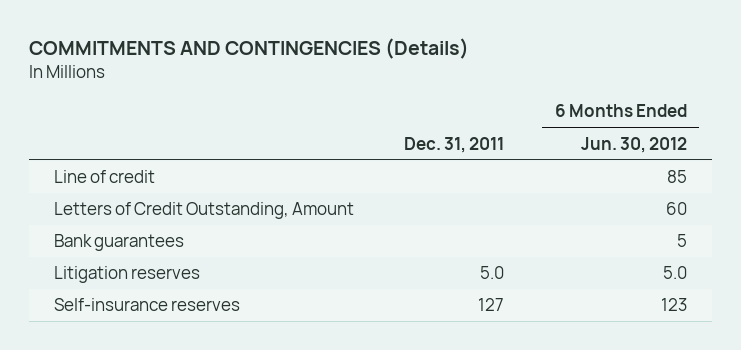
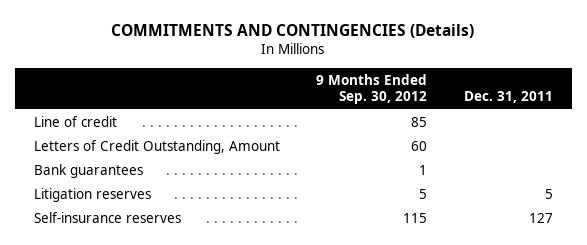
- | Dec. 31, 2011 | 6 Months Ended Jun. 30, 2012
+ | 9 Months Ended Sep. 30, 2012 | Dec. 31, 2011
- Litigation reserves | 5.0 | 5.0
+ Litigation reserves | 5 | 5

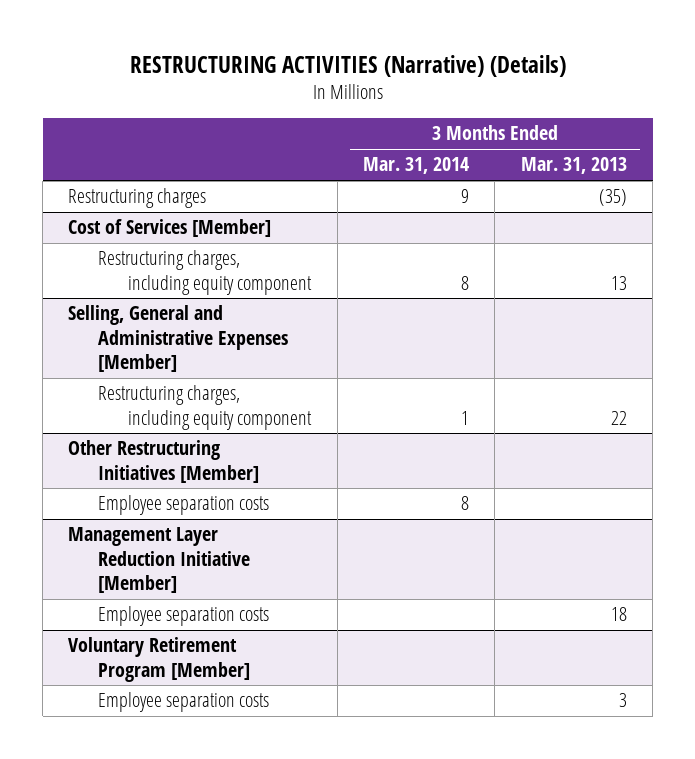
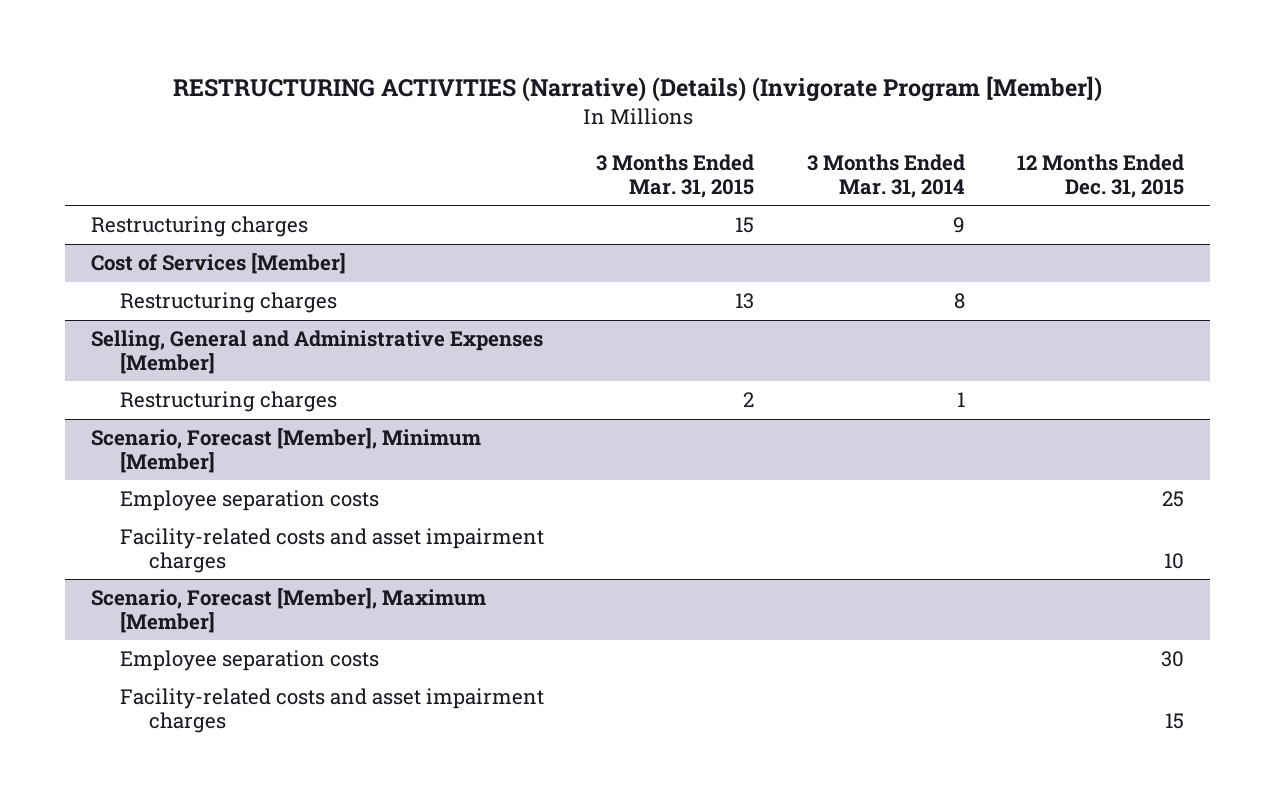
- RESTRUCTURING ACTIVITIES (Narrative) (Details)
+ RESTRUCTURING ACTIVITIES (Narrative) (Details) (Invigorate Program [Member])
- | 3 Months Ended Mar. 31, 2014 | 3 Months Ended Mar. 31, 2013
+ | 3 Months Ended Mar. 31, 2015 | 3 Months Ended Mar. 31, 2014 | 12 Months Ended Dec. 31, 2015
@ Cost of Services [Member]
- Restructuring charges, including equity component | 8 | 13
+ Restructuring charges | 13 | 8 |
@ Selling, General and Administrative Expenses [Member]
- Restructuring charges, including equity component | 1 | 22
- Other Restructuring Initiatives [Member]
- Employee separation costs | 8 |
- Management Layer Reduction Initiative [Member]
- Employee separation costs | | 18
- Voluntary Retirement Program [Member]
- Employee separation costs | | 3
@ Selling, General and Administrative Expenses [Member]
+ Restructuring charges | 2 | 1 |
+ Scenario, Forecast [Member], Minimum [Member]
+ Employee separation costs | | | 25
+ Facility-related costs and asset impairment charges | | | 10
+ Scenario, Forecast [Member], Maximum [Member]
+ Employee separation costs | | | 30
+ Facility-related costs and asset impairment charges | | | 15

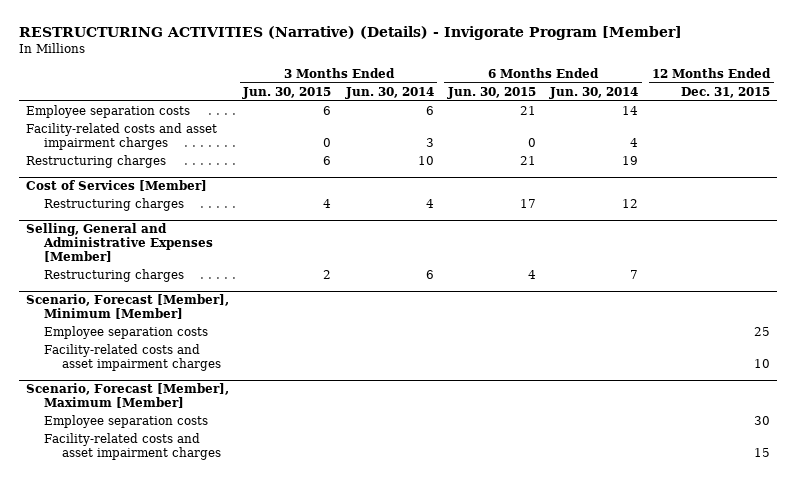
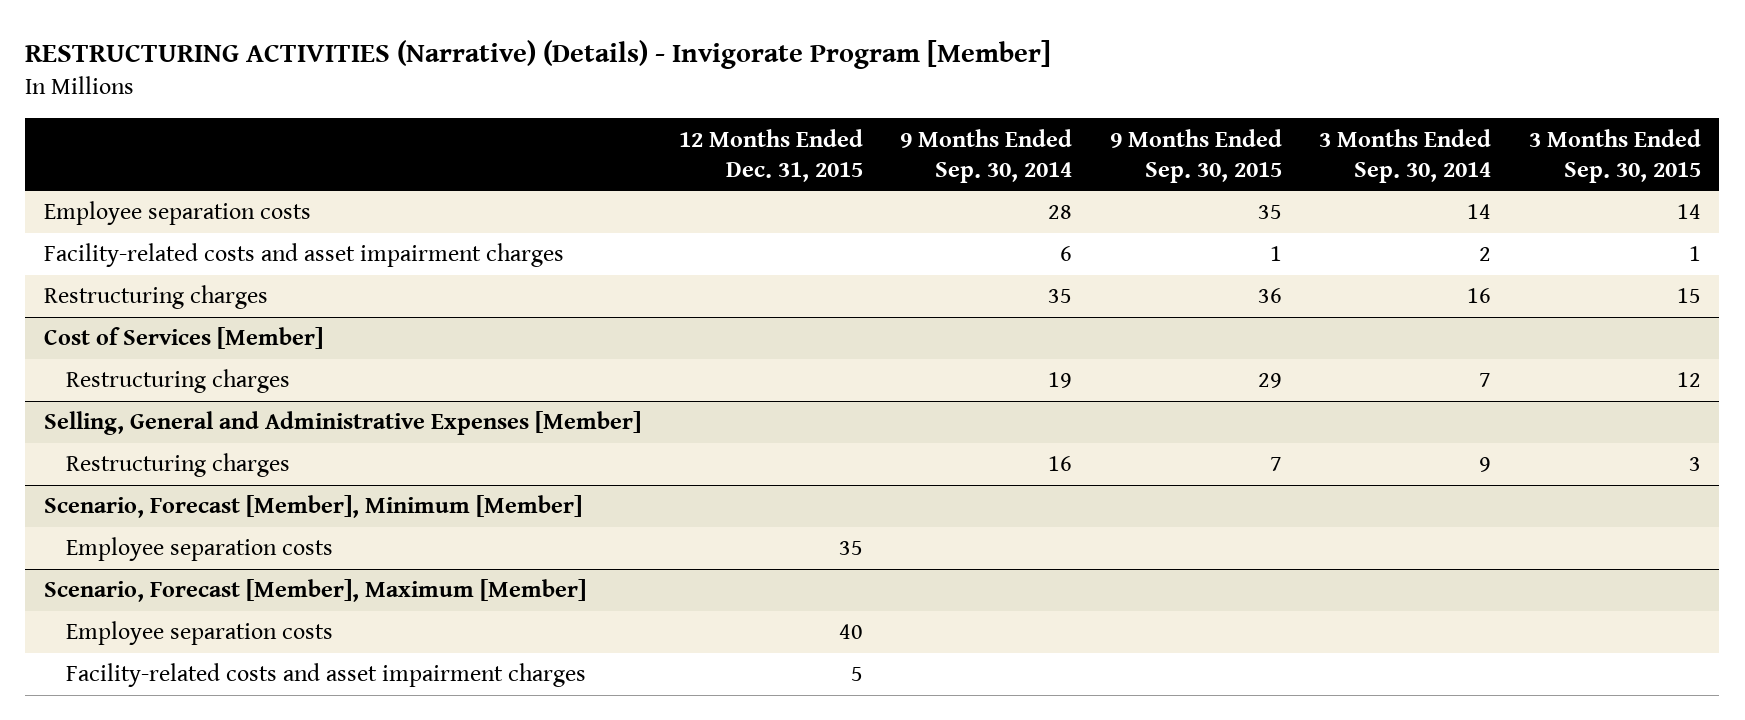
- | 3 Months Ended Jun. 30, 2015 | 3 Months Ended Jun. 30, 2014 | 6 Months Ended Jun. 30, 2015 | 6 Months Ended Jun. 30, 2014 | 12 Months Ended Dec. 31, 2015
+ | 12 Months Ended Dec. 31, 2015 | 9 Months Ended Sep. 30, 2014 | 9 Months Ended Sep. 30, 2015 | 3 Months Ended Sep. 30, 2014 | 3 Months Ended Sep. 30, 2015
@ Scenario, Forecast [Member], Minimum [Member]
- Employee separation costs | | | | | 25
- Facility-related costs and asset impairment charges | | | | | 10
+ Employee separation costs | 35 | | | |
@ Scenario, Forecast [Member], Maximum [Member]
- Employee separation costs | | | | | 30
- Facility-related costs and asset impairment charges | | | | | 15
+ Employee separation costs | 40 | | | |
+ Facility-related costs and asset impairment charges | 5 | | | |

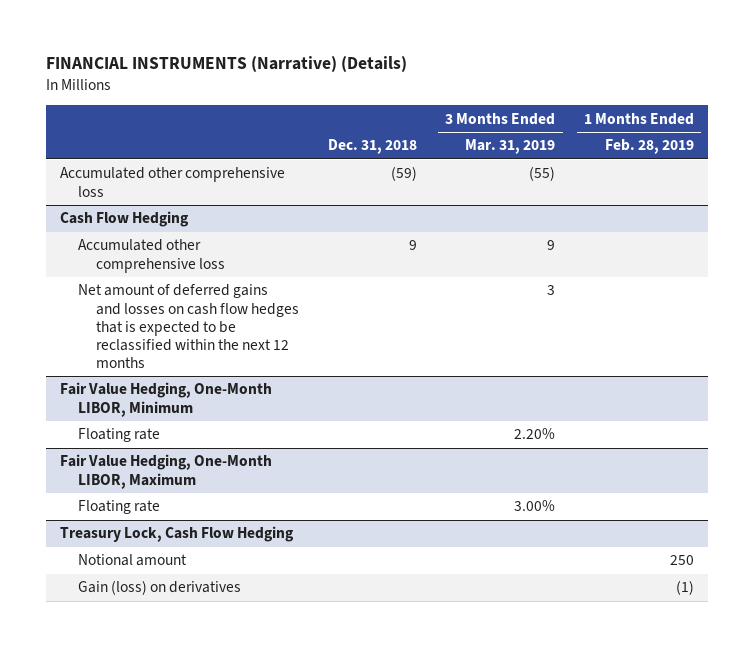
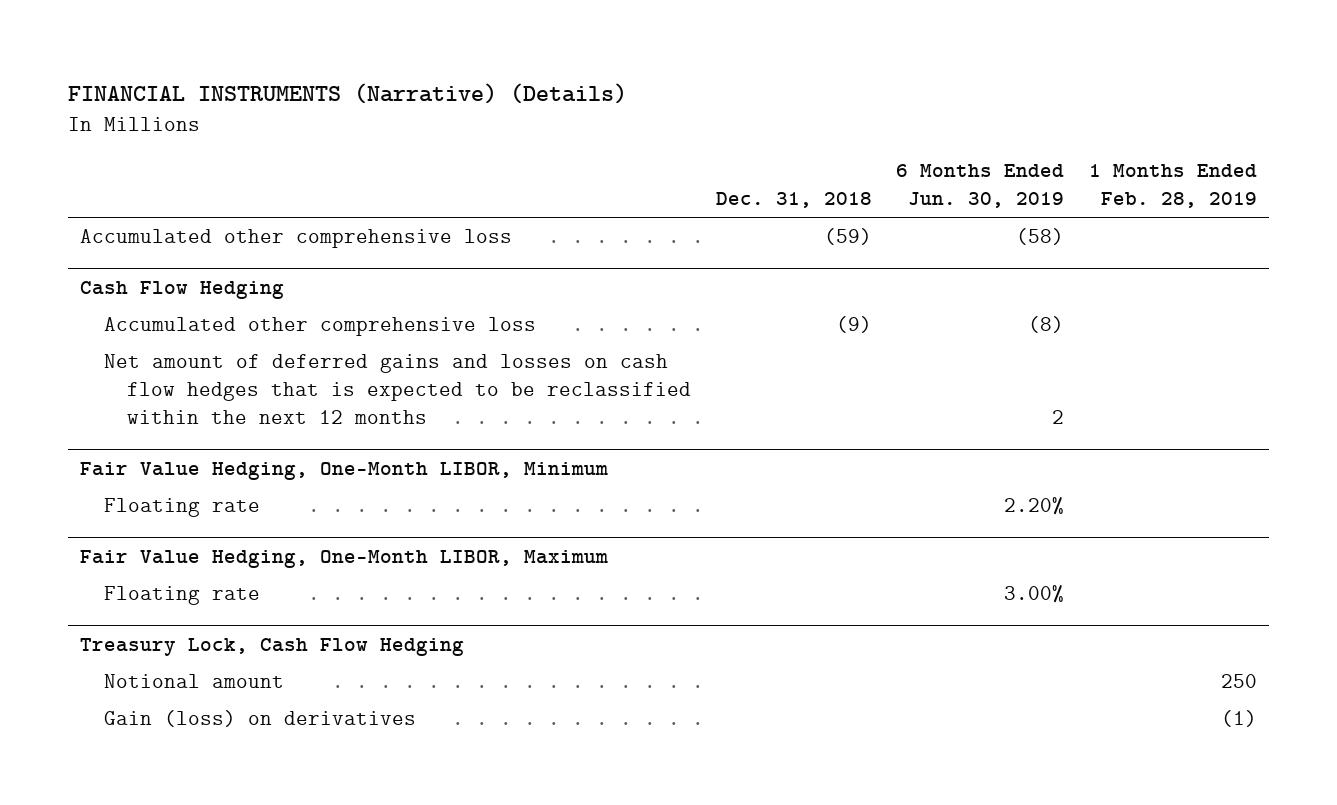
- | Dec. 31, 2018 | 3 Months Ended Mar. 31, 2019 | 1 Months Ended Feb. 28, 2019
+ | Dec. 31, 2018 | 6 Months Ended Jun. 30, 2019 | 1 Months Ended Feb. 28, 2019
@ Cash Flow Hedging
- Accumulated other comprehensive loss | 9 | 9 |
+ Accumulated other comprehensive loss | (9) | (8) |

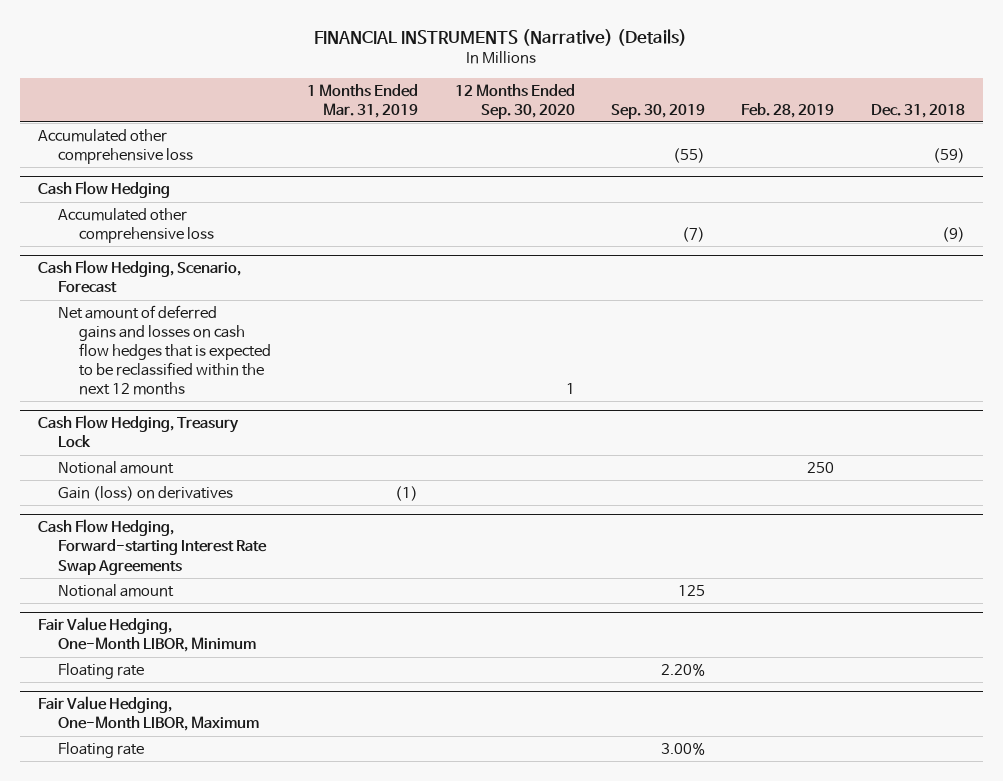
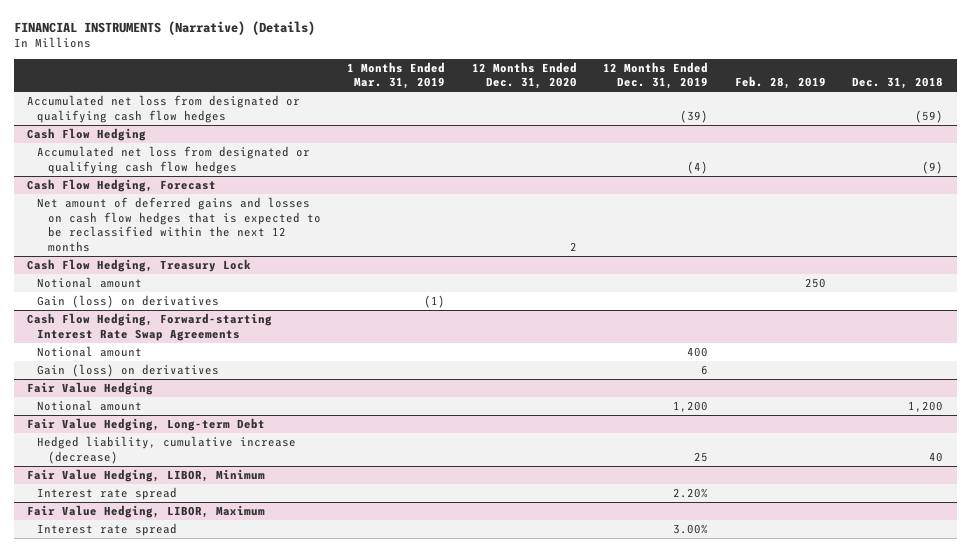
- | 1 Months Ended Mar. 31, 2019 | 12 Months Ended Sep. 30, 2020 | Sep. 30, 2019 | Feb. 28, 2019 | Dec. 31, 2018
+ | 1 Months Ended Mar. 31, 2019 | 12 Months Ended Dec. 31, 2020 | 12 Months Ended Dec. 31, 2019 | Feb. 28, 2019 | Dec. 31, 2018
- Accumulated other comprehensive loss | | | (55) | | (59)
+ Accumulated net loss from designated or qualifying cash flow hedges | | | (39) | | (59)
@ Cash Flow Hedging
- Accumulated other comprehensive loss | | | (7) | | (9)
- Cash Flow Hedging, Scenario, Forecast
@ Cash Flow Hedging
+ Accumulated net loss from designated or qualifying cash flow hedges | | | (4) | | (9)
+ Cash Flow Hedging, Forecast
- Fair Value Hedging, One-Month LIBOR, Minimum
- Floating rate | | | 2.20% | |
- Fair Value Hedging, One-Month LIBOR, Maximum
- Floating rate | | | 3.00% | |
@ Cash Flow Hedging, Forward-starting Interest Rate Swap Agreements
+ Gain (loss) on derivatives | | | 6 | |
+ Fair Value Hedging
+ Notional amount | | | 1,200 | | 1,200
+ Fair Value Hedging, Long-term Debt
+ Hedged liability, cumulative increase (decrease) | | | 25 | | 40
+ Fair Value Hedging, LIBOR, Minimum
+ Interest rate spread | | | 2.20% | |
+ Fair Value Hedging, LIBOR, Maximum
+ Interest rate spread | | | 3.00% | |

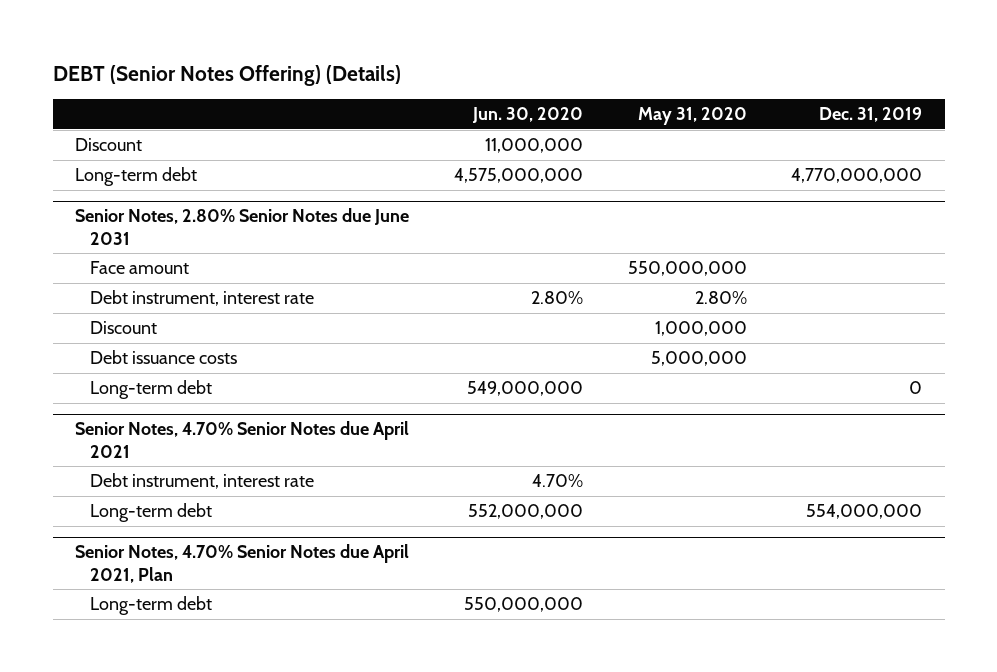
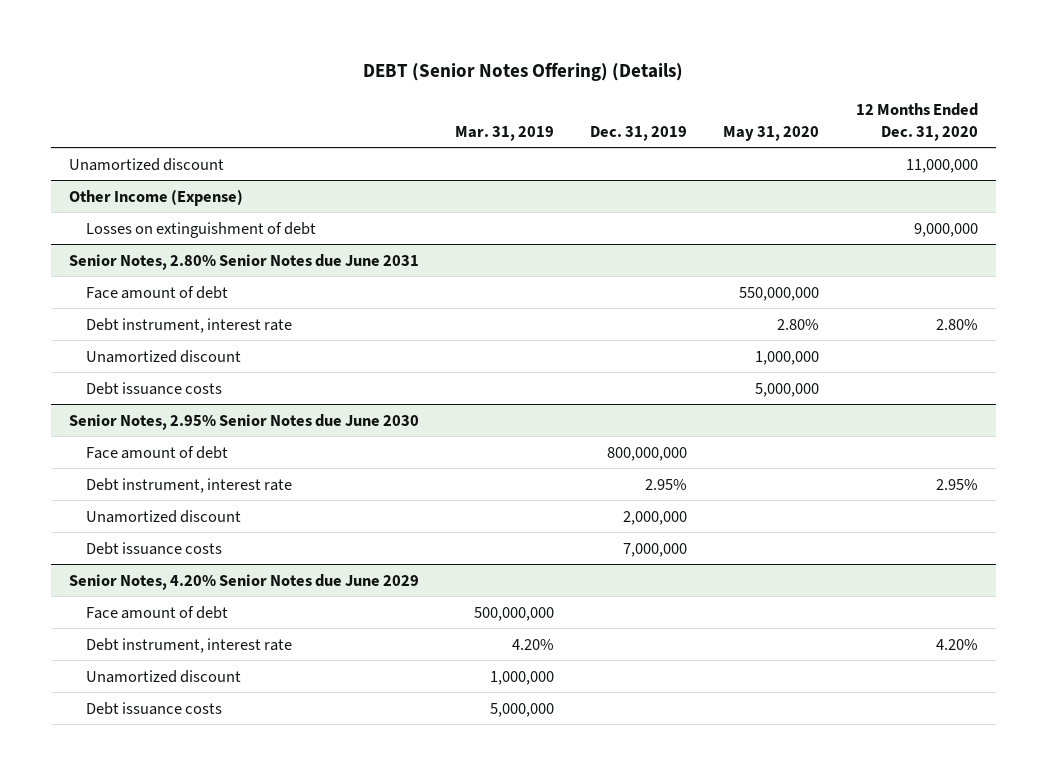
- | Jun. 30, 2020 | May 31, 2020 | Dec. 31, 2019
+ | Mar. 31, 2019 | Dec. 31, 2019 | May 31, 2020 | 12 Months Ended Dec. 31, 2020
- Discount | 11,000,000 | |
- Long-term debt | 4,575,000,000 | | 4,770,000,000
+ Unamortized discount | | | | 11,000,000
+ Other Income (Expense)
+ Losses on extinguishment of debt | | | | 9,000,000
@ Senior Notes, 2.80% Senior Notes due June 2031
- Face amount | | 550,000,000 |
+ Face amount of debt | | | 550,000,000 |
- Discount | | 1,000,000 |
+ Unamortized discount | | | 1,000,000 |
- Long-term debt | 549,000,000 | | 0
- Senior Notes, 4.70% Senior Notes due April 2021
- Debt instrument, interest rate | 4.70% | |
- Long-term debt | 552,000,000 | | 554,000,000
- Senior Notes, 4.70% Senior Notes due April 2021, Plan
- Long-term debt | 550,000,000 | |
+ Senior Notes, 2.95% Senior Notes due June 2030
+ Face amount of debt | | 800,000,000 | |
+ Debt instrument, interest rate | | 2.95% | | 2.95%
+ Unamortized discount | | 2,000,000 | |
+ Debt issuance costs | | 7,000,000 | |
+ Senior Notes, 4.20% Senior Notes due June 2029
+ Face amount of debt | 500,000,000 | | |
+ Debt instrument, interest rate | 4.20% | | | 4.20%
+ Unamortized discount | 1,000,000 | | |
+ Debt issuance costs | 5,000,000 | | |

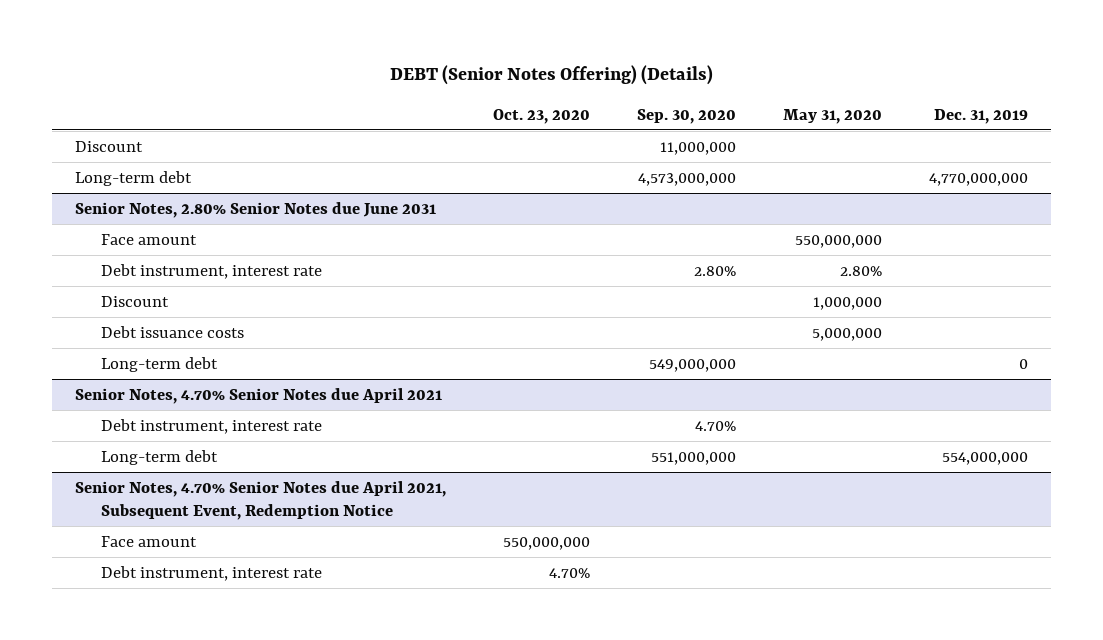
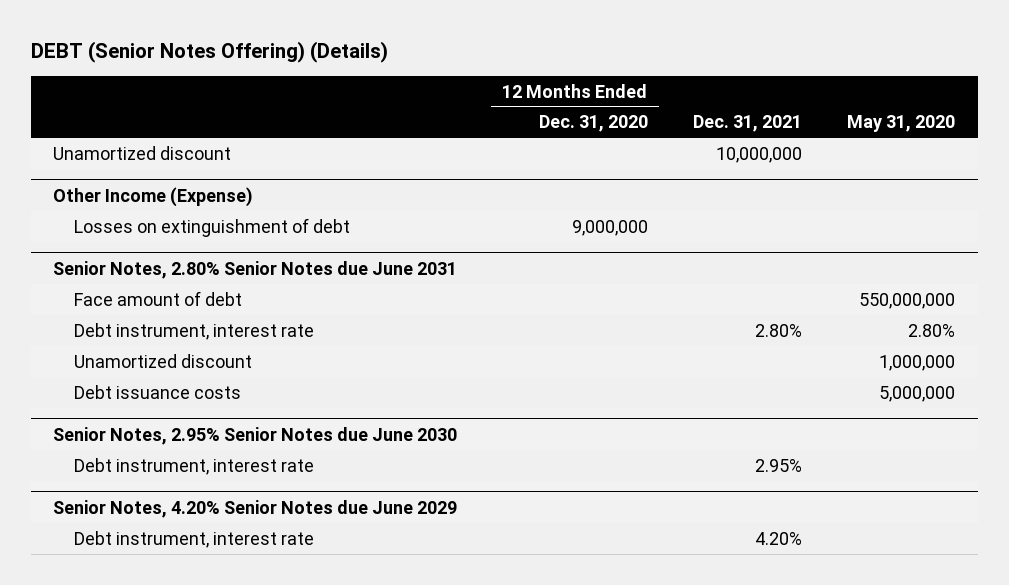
- | Oct. 23, 2020 | Sep. 30, 2020 | May 31, 2020 | Dec. 31, 2019
+ | 12 Months Ended Dec. 31, 2020 | Dec. 31, 2021 | May 31, 2020
- Discount | | 11,000,000 | |
- Long-term debt | | 4,573,000,000 | | 4,770,000,000
+ Unamortized discount | | 10,000,000 |
+ Other Income (Expense)
+ Losses on extinguishment of debt | 9,000,000 | |
@ Senior Notes, 2.80% Senior Notes due June 2031
- Face amount | | | 550,000,000 |
+ Face amount of debt | | | 550,000,000
- Discount | | | 1,000,000 |
+ Unamortized discount | | | 1,000,000
- Long-term debt | | 549,000,000 | | 0
- Senior Notes, 4.70% Senior Notes due April 2021
- Debt instrument, interest rate | | 4.70% | |
- Long-term debt | | 551,000,000 | | 554,000,000
- Senior Notes, 4.70% Senior Notes due April 2021, Subsequent Event, Redemption Notice
- Face amount | 550,000,000 | | |
- Debt instrument, interest rate | 4.70% | | |
+ Senior Notes, 2.95% Senior Notes due June 2030
+ Debt instrument, interest rate | | 2.95% |
+ Senior Notes, 4.20% Senior Notes due June 2029
+ Debt instrument, interest rate | | 4.20% |

